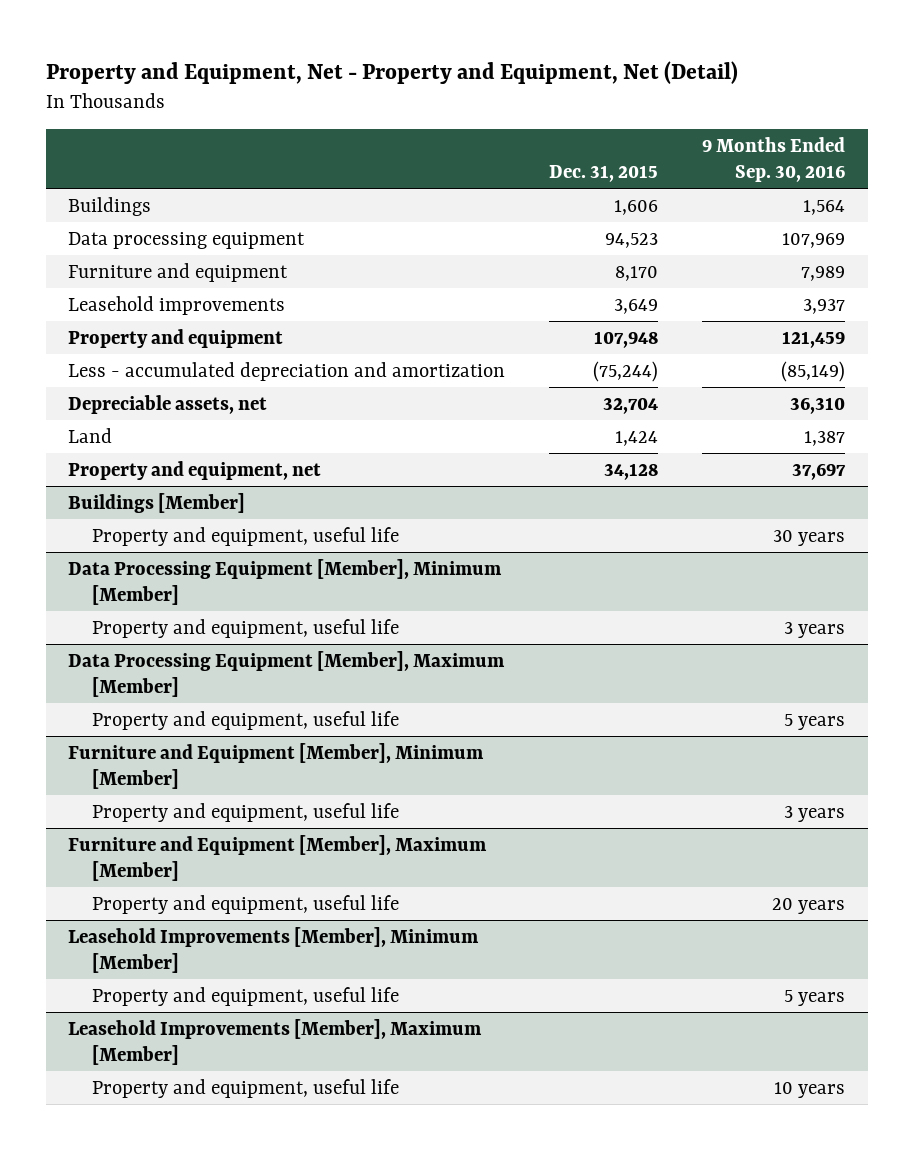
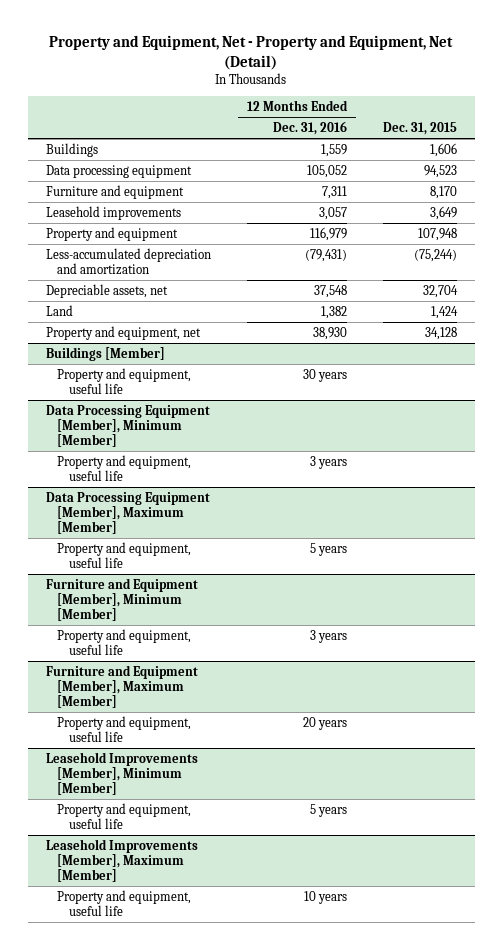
- | Dec. 31, 2015 | 9 Months Ended Sep. 30, 2016
+ | 12 Months Ended Dec. 31, 2016 | Dec. 31, 2015
- Less - accumulated depreciation and amortization | (75,244) | (85,149)
+ Less-accumulated depreciation and amortization | (79,431) | (75,244)

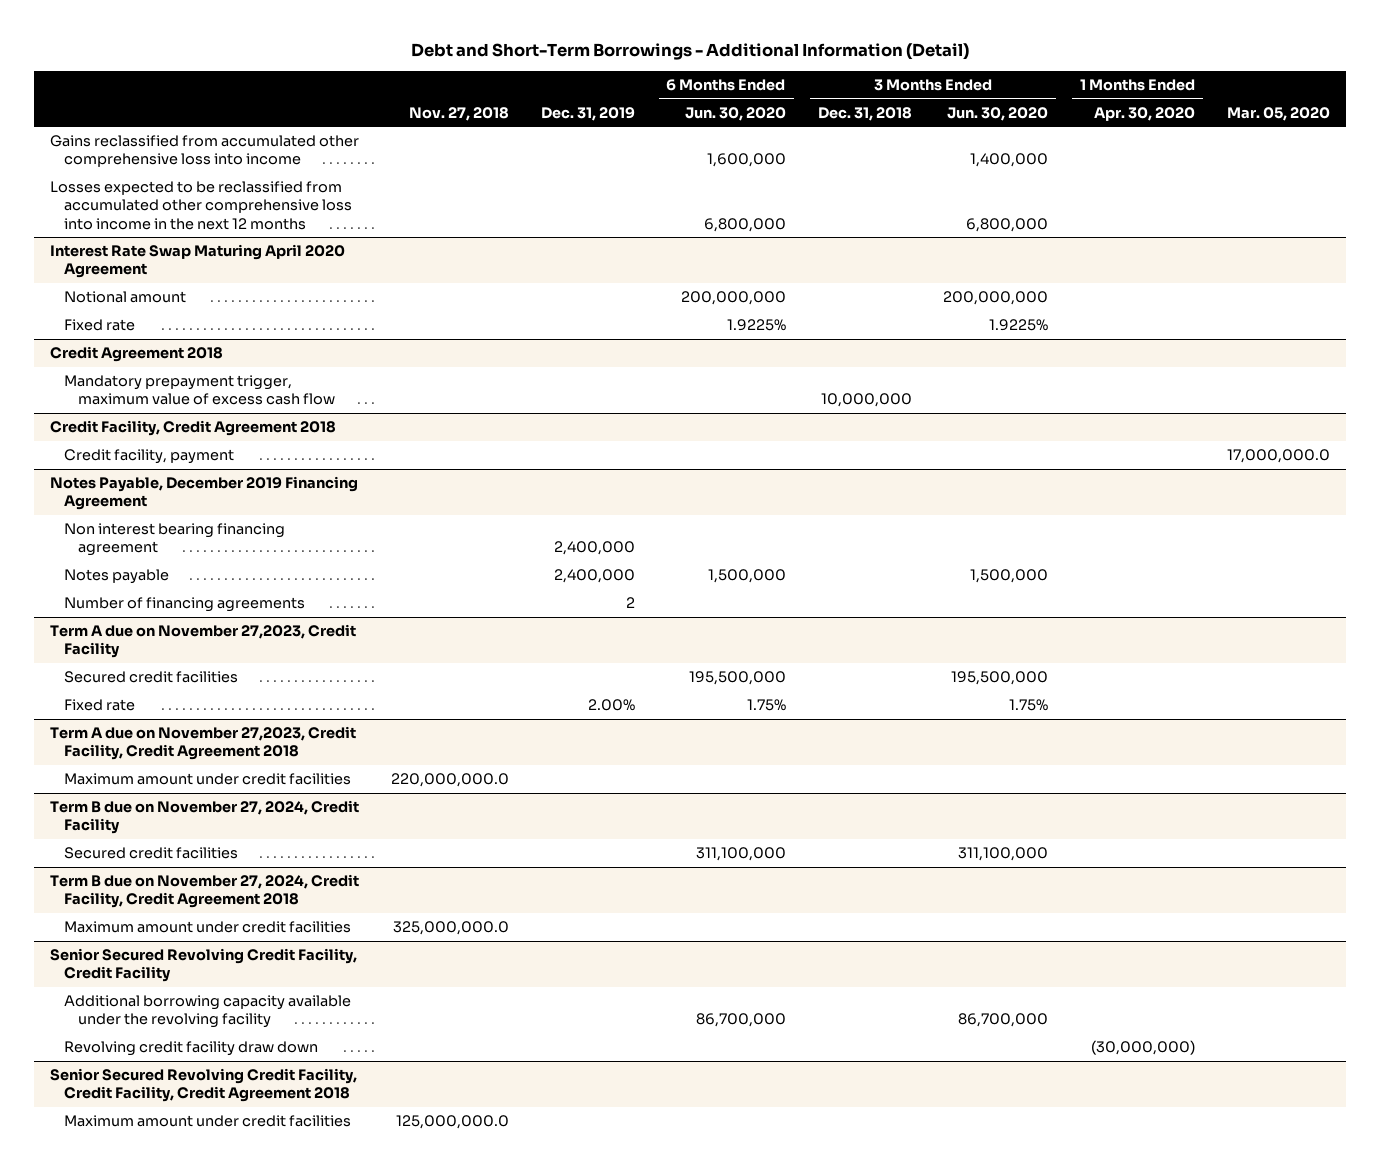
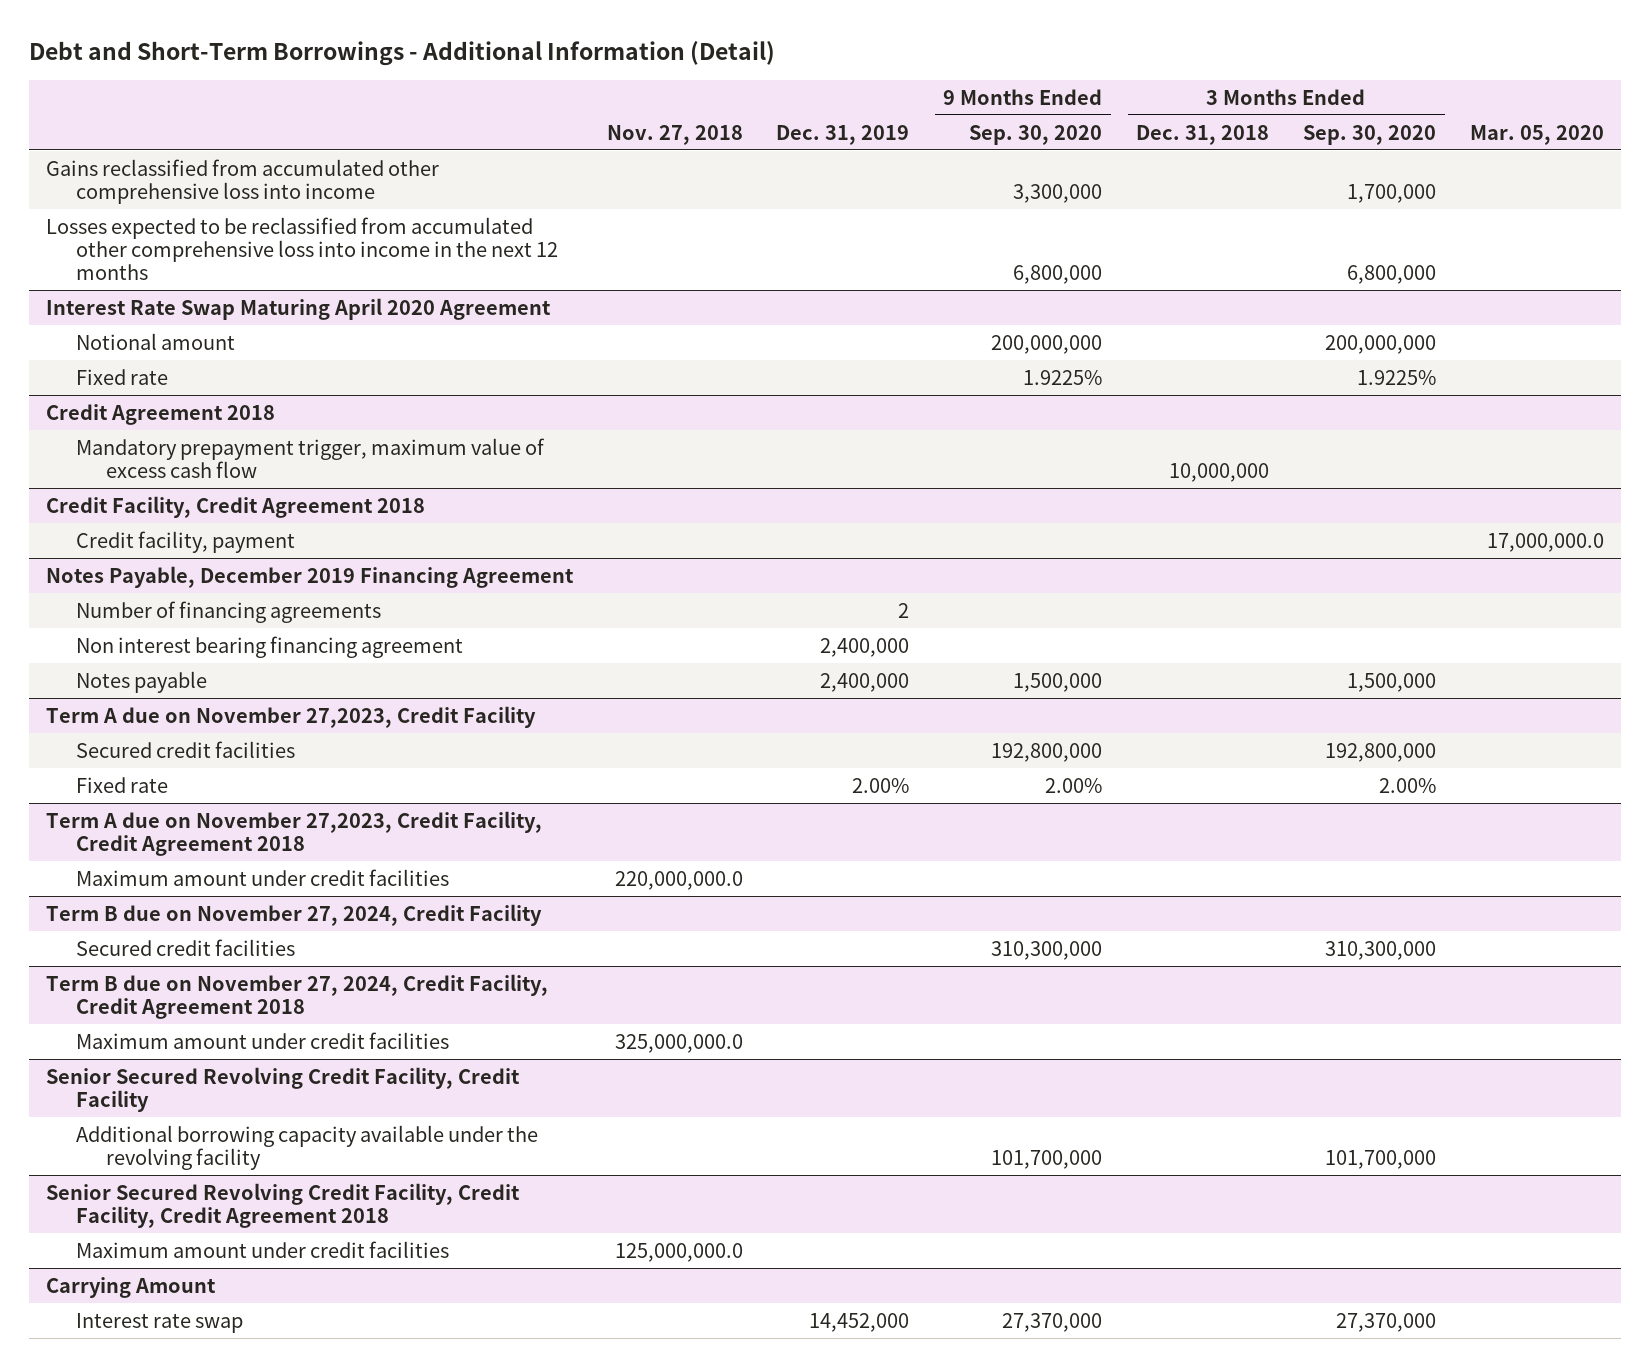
- | Nov. 27, 2018 | Dec. 31, 2019 | 6 Months Ended Jun. 30, 2020 | 3 Months Ended Dec. 31, 2018 | 3 Months Ended Jun. 30, 2020 | 1 Months Ended Apr. 30, 2020 | Mar. 05, 2020
+ | Nov. 27, 2018 | Dec. 31, 2019 | 9 Months Ended Sep. 30, 2020 | 3 Months Ended Dec. 31, 2018 | 3 Months Ended Sep. 30, 2020 | Mar. 05, 2020
@ Notes Payable, December 2019 Financing Agreement
moved up: Number of financing agreements | | 2 | | | |
@ Senior Secured Revolving Credit Facility, Credit Facility
- Revolving credit facility draw down | | | | | | (30,000,000) |
+ Carrying Amount
+ Interest rate swap | | 14,452,000 | 27,370,000 | | 27,370,000 |

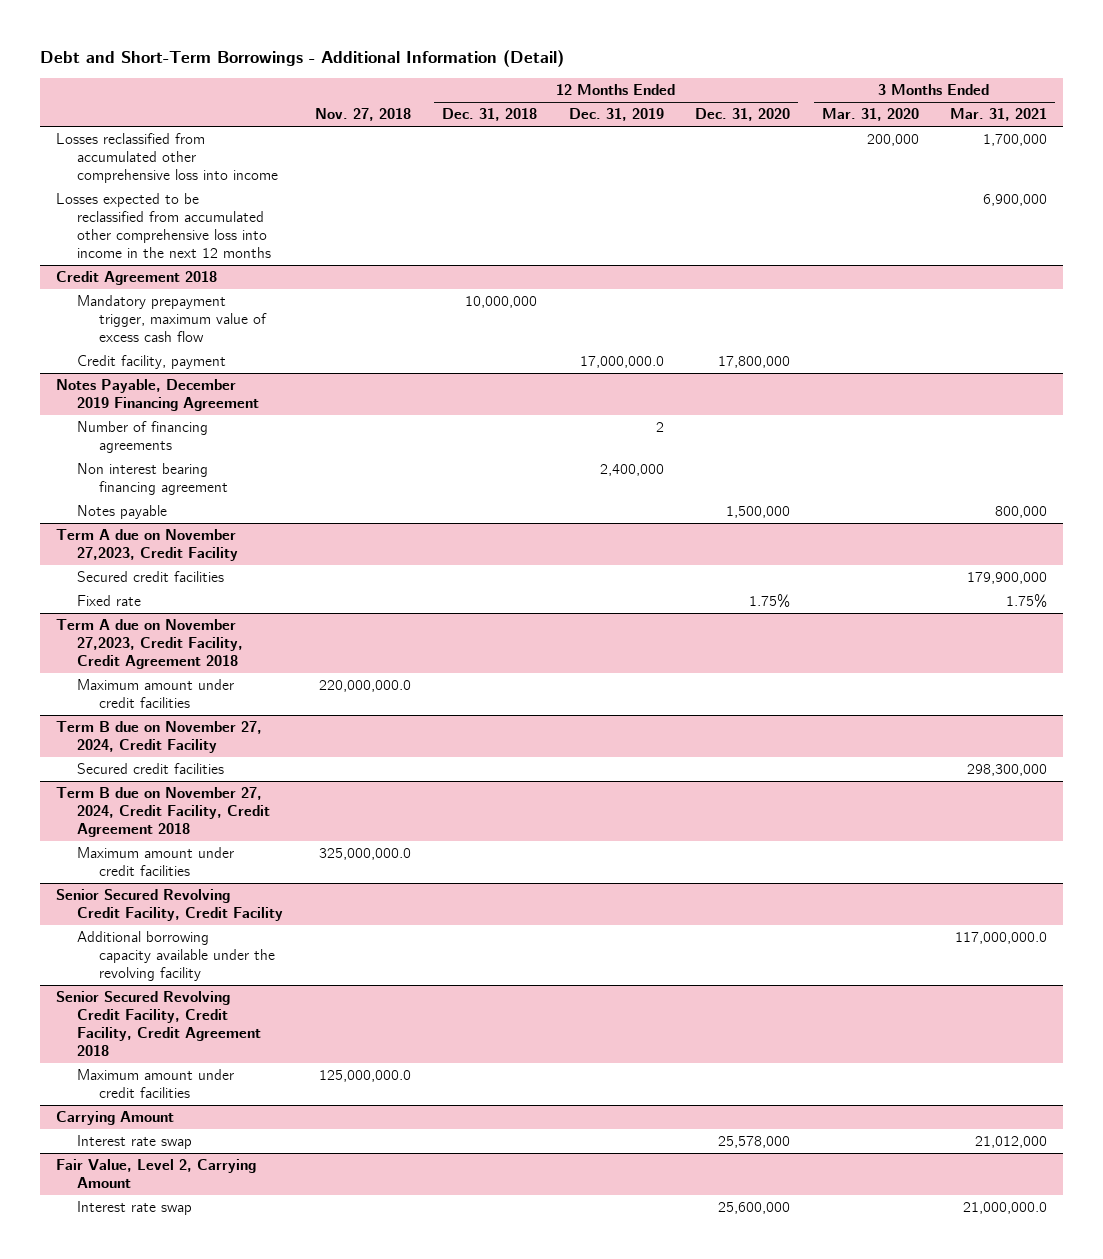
- | Nov. 27, 2018 | Dec. 31, 2019 | 9 Months Ended Sep. 30, 2020 | 3 Months Ended Dec. 31, 2018 | 3 Months Ended Sep. 30, 2020 | Mar. 05, 2020
+ | Nov. 27, 2018 | 12 Months Ended Dec. 31, 2018 | 12 Months Ended Dec. 31, 2019 | 12 Months Ended Dec. 31, 2020 | 3 Months Ended Mar. 31, 2020 | 3 Months Ended Mar. 31, 2021
- Gains reclassified from accumulated other comprehensive loss into income | | | 3,300,000 | | 1,700,000 |
+ Losses reclassified from accumulated other comprehensive loss into income | | | | | 200,000 | 1,700,000
- Interest Rate Swap Maturing April 2020 Agreement
- Notional amount | | | 200,000,000 | | 200,000,000 |
- Fixed rate | | | 1.9225% | | 1.9225% |
- Credit Facility, Credit Agreement 2018
- Credit facility, payment | | | | | | 17,000,000.0
@ Credit Agreement 2018
+ Credit facility, payment | | | 17,000,000.0 | 17,800,000 | |
+ Fair Value, Level 2, Carrying Amount
+ Interest rate swap | | | | 25,600,000 | | 21,000,000.0

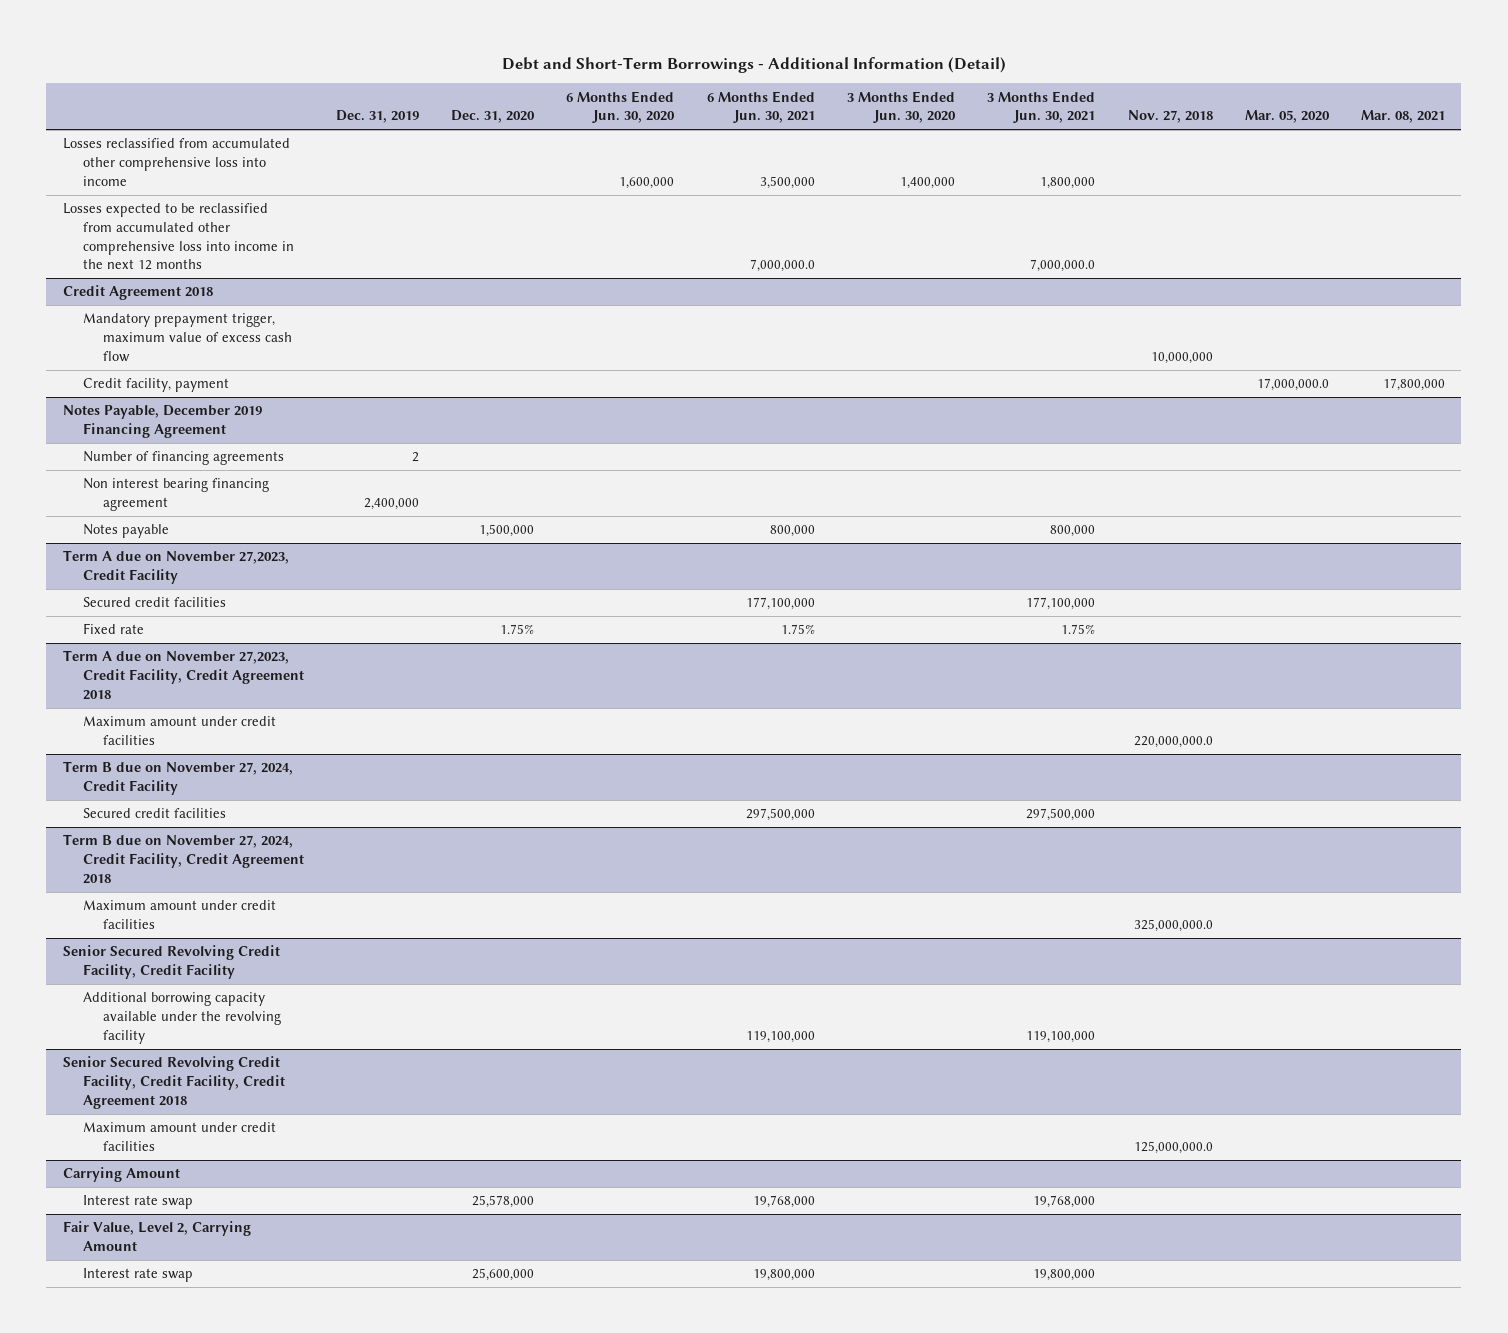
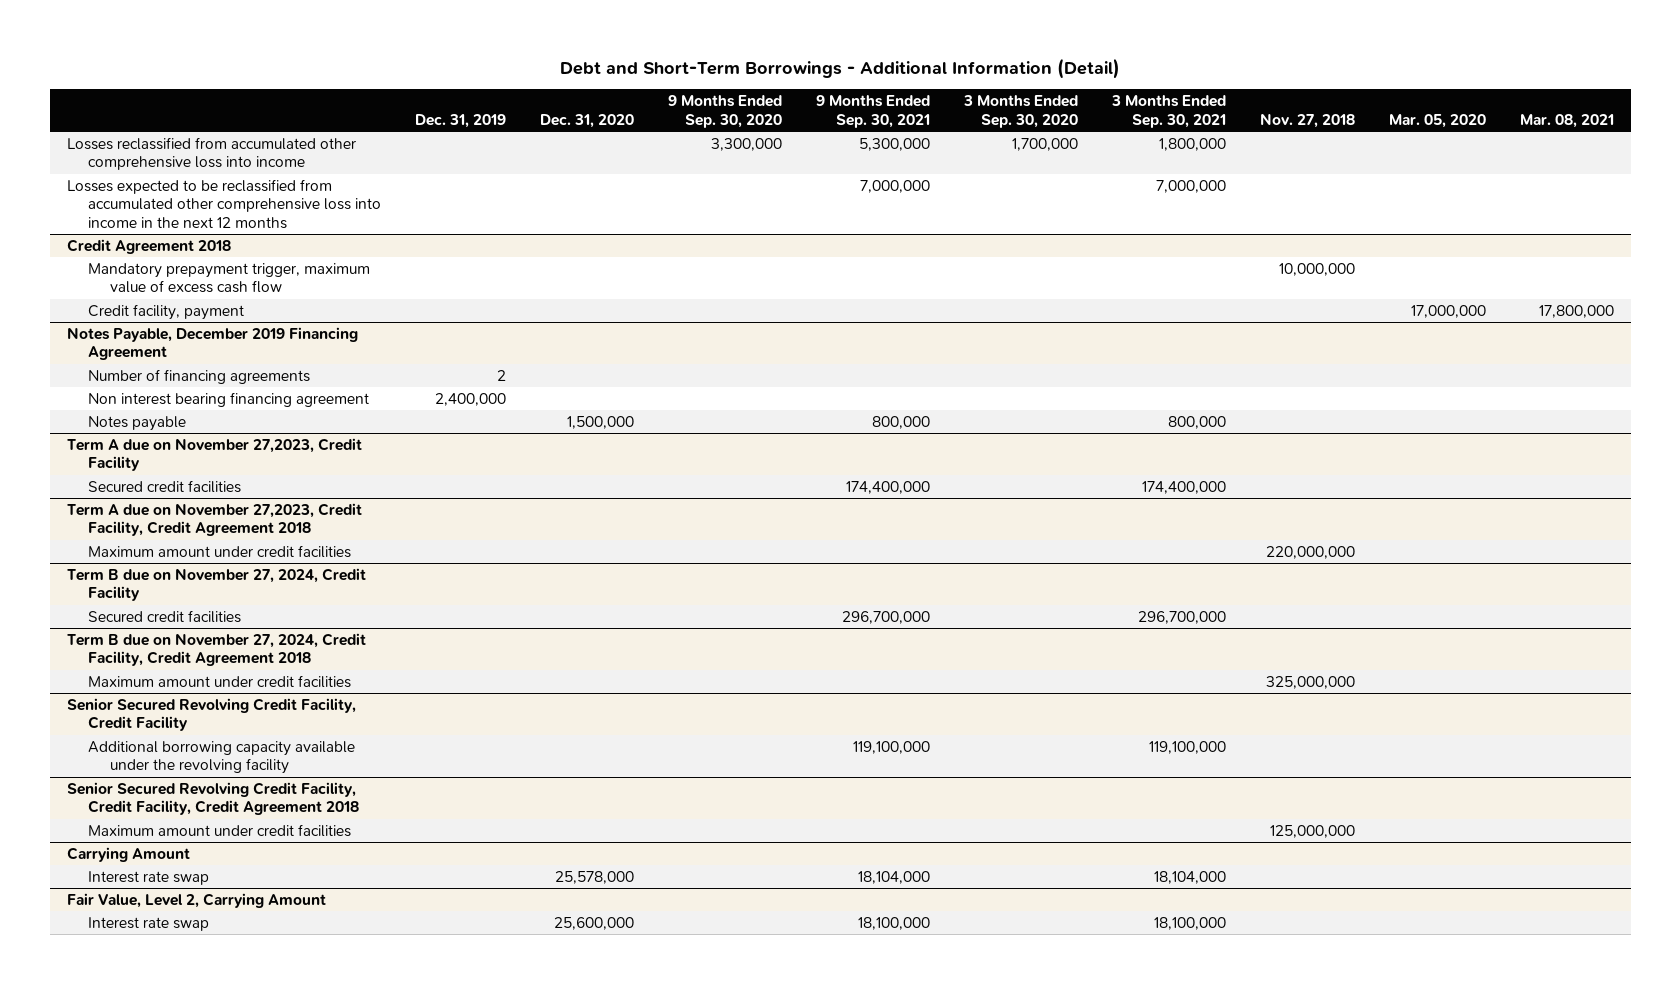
- | Dec. 31, 2019 | Dec. 31, 2020 | 6 Months Ended Jun. 30, 2020 | 6 Months Ended Jun. 30, 2021 | 3 Months Ended Jun. 30, 2020 | 3 Months Ended Jun. 30, 2021 | Nov. 27, 2018 | Mar. 05, 2020 | Mar. 08, 2021
+ | Dec. 31, 2019 | Dec. 31, 2020 | 9 Months Ended Sep. 30, 2020 | 9 Months Ended Sep. 30, 2021 | 3 Months Ended Sep. 30, 2020 | 3 Months Ended Sep. 30, 2021 | Nov. 27, 2018 | Mar. 05, 2020 | Mar. 08, 2021
@ Credit Agreement 2018
- Credit facility, payment | | | | | | | | 17,000,000.0 | 17,800,000
+ Credit facility, payment | | | | | | | | 17,000,000 | 17,800,000
@ Term A due on November 27,2023, Credit Facility
- Fixed rate | | 1.75% | | 1.75% | | 1.75% | | |
@ Term A due on November 27,2023, Credit Facility, Credit Agreement 2018
- Maximum amount under credit facilities | | | | | | | 220,000,000.0 | |
+ Maximum amount under credit facilities | | | | | | | 220,000,000 | |
@ Term B due on November 27, 2024, Credit Facility, Credit Agreement 2018
- Maximum amount under credit facilities | | | | | | | 325,000,000.0 | |
+ Maximum amount under credit facilities | | | | | | | 325,000,000 | |
@ Senior Secured Revolving Credit Facility, Credit Facility, Credit Agreement 2018
- Maximum amount under credit facilities | | | | | | | 125,000,000.0 | |
+ Maximum amount under credit facilities | | | | | | | 125,000,000 | |

